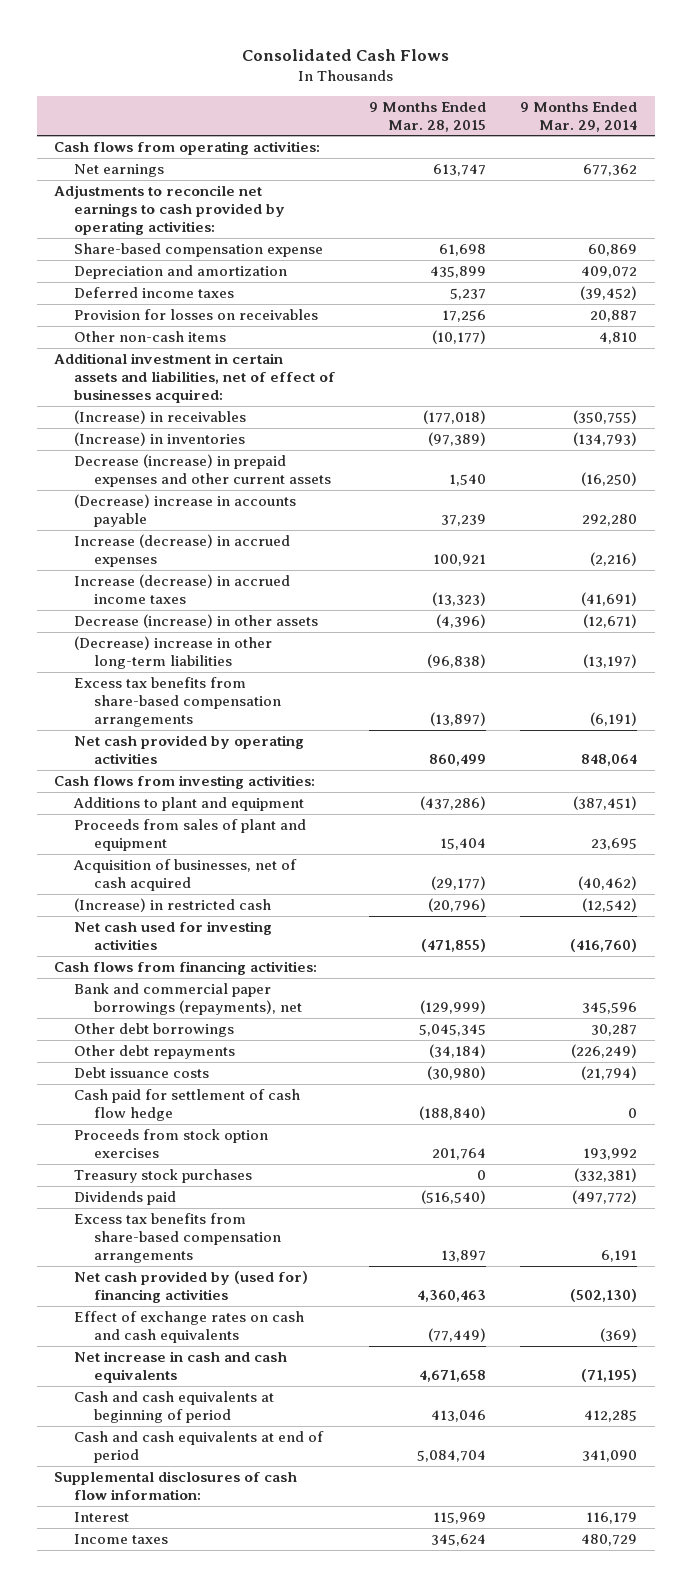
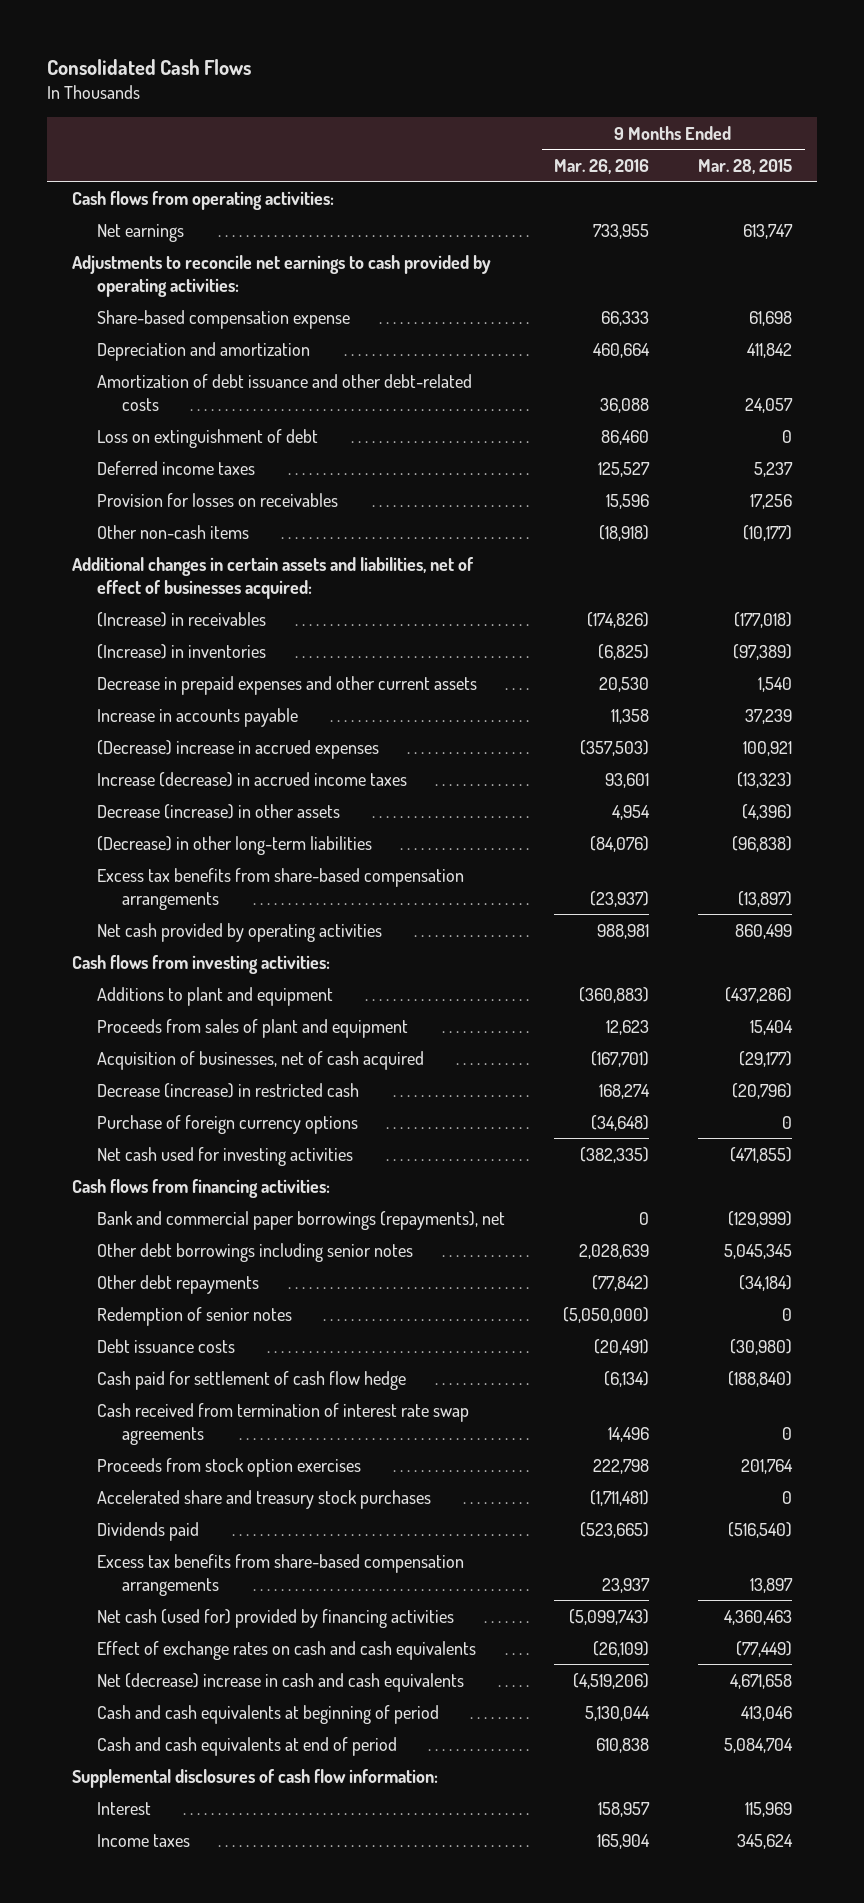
- | 9 Months Ended Mar. 28, 2015 | 9 Months Ended Mar. 29, 2014
+ | 9 Months Ended Mar. 26, 2016 | 9 Months Ended Mar. 28, 2015
- Depreciation and amortization | 435,899 | 409,072
+ Depreciation and amortization | 460,664 | 411,842
+ Amortization of debt issuance and other debt-related costs | 36,088 | 24,057
+ Loss on extinguishment of debt | 86,460 | 0
- Additional investment in certain assets and liabilities, net of effect of businesses acquired:
+ Additional changes in certain assets and liabilities, net of effect of businesses acquired:
- Decrease (increase) in prepaid expenses and other current assets | 1,540 | (16,250)
- (Decrease) increase in accounts payable | 37,239 | 292,280
- Increase (decrease) in accrued expenses | 100,921 | (2,216)
+ Decrease in prepaid expenses and other current assets | 20,530 | 1,540
+ Increase in accounts payable | 11,358 | 37,239
+ (Decrease) increase in accrued expenses | (357,503) | 100,921
- (Decrease) increase in other long-term liabilities | (96,838) | (13,197)
+ (Decrease) in other long-term liabilities | (84,076) | (96,838)
- (Increase) in restricted cash | (20,796) | (12,542)
+ Decrease (increase) in restricted cash | 168,274 | (20,796)
+ Purchase of foreign currency options | (34,648) | 0
- Other debt borrowings | 5,045,345 | 30,287
+ Other debt borrowings including senior notes | 2,028,639 | 5,045,345
+ Redemption of senior notes | (5,050,000) | 0
+ Cash received from termination of interest rate swap agreements | 14,496 | 0
- Treasury stock purchases | 0 | (332,381)
+ Accelerated share and treasury stock purchases | (1,711,481) | 0
- Net cash provided by (used for) financing activities | 4,360,463 | (502,130)
+ Net cash (used for) provided by financing activities | (5,099,743) | 4,360,463
- Net increase in cash and cash equivalents | 4,671,658 | (71,195)
+ Net (decrease) increase in cash and cash equivalents | (4,519,206) | 4,671,658

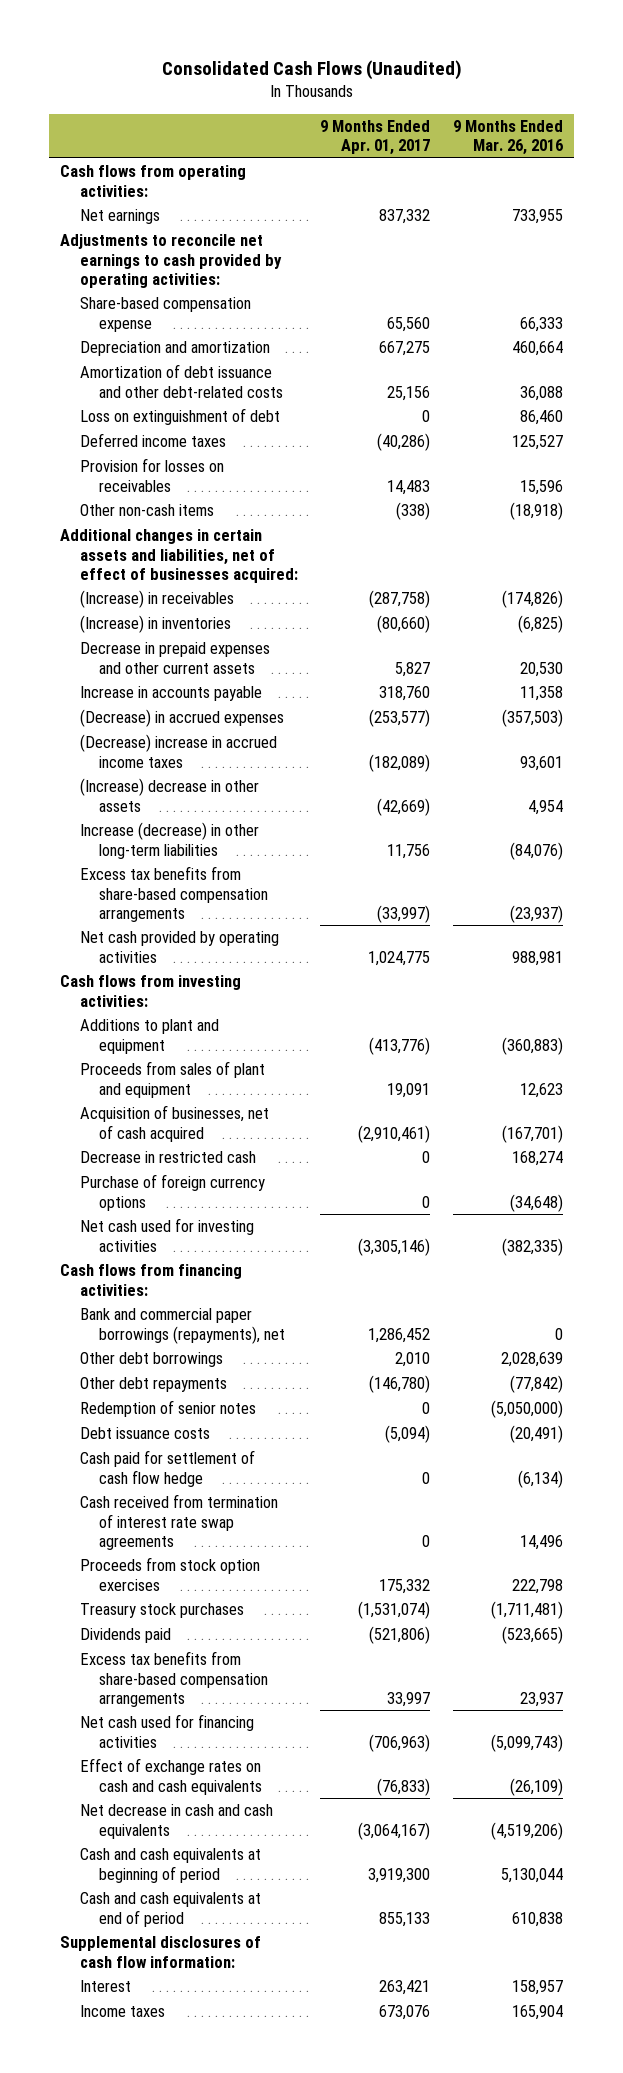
- Consolidated Cash Flows
+ Consolidated Cash Flows (Unaudited)
- | 9 Months Ended Mar. 26, 2016 | 9 Months Ended Mar. 28, 2015
+ | 9 Months Ended Apr. 01, 2017 | 9 Months Ended Mar. 26, 2016
- (Decrease) increase in accrued expenses | (357,503) | 100,921
- Increase (decrease) in accrued income taxes | 93,601 | (13,323)
- Decrease (increase) in other assets | 4,954 | (4,396)
- (Decrease) in other long-term liabilities | (84,076) | (96,838)
+ (Decrease) in accrued expenses | (253,577) | (357,503)
+ (Decrease) increase in accrued income taxes | (182,089) | 93,601
+ (Increase) decrease in other assets | (42,669) | 4,954
+ Increase (decrease) in other long-term liabilities | 11,756 | (84,076)
- Decrease (increase) in restricted cash | 168,274 | (20,796)
+ Decrease in restricted cash | 0 | 168,274
- Other debt borrowings including senior notes | 2,028,639 | 5,045,345
+ Other debt borrowings | 2,010 | 2,028,639
- Accelerated share and treasury stock purchases | (1,711,481) | 0
+ Treasury stock purchases | (1,531,074) | (1,711,481)
- Net cash (used for) provided by financing activities | (5,099,743) | 4,360,463
+ Net cash used for financing activities | (706,963) | (5,099,743)
- Net (decrease) increase in cash and cash equivalents | (4,519,206) | 4,671,658
+ Net decrease in cash and cash equivalents | (3,064,167) | (4,519,206)

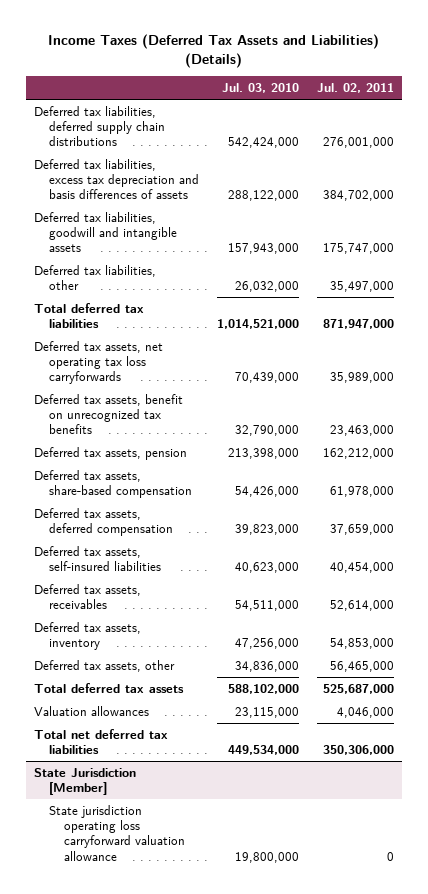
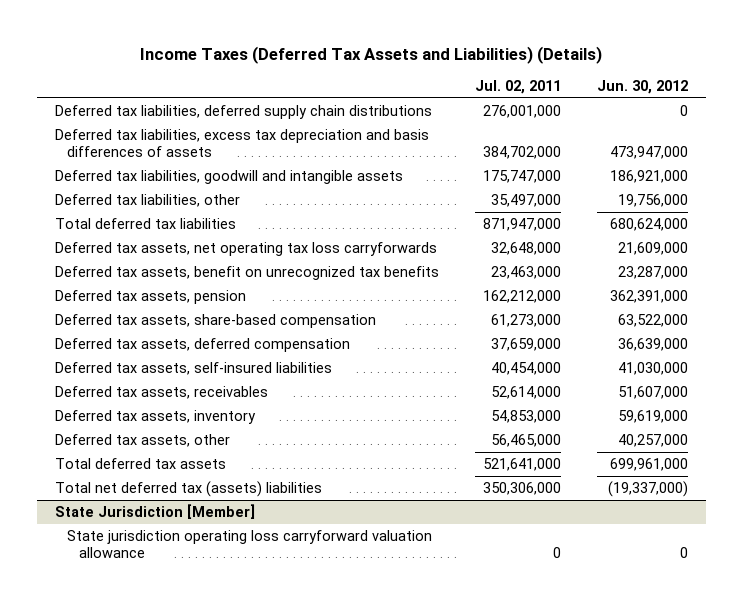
- | Jul. 03, 2010 | Jul. 02, 2011
+ | Jul. 02, 2011 | Jun. 30, 2012
- Deferred tax assets, net operating tax loss carryforwards | 70,439,000 | 35,989,000
+ Deferred tax assets, net operating tax loss carryforwards | 32,648,000 | 21,609,000
- Deferred tax assets, share-based compensation | 54,426,000 | 61,978,000
+ Deferred tax assets, share-based compensation | 61,273,000 | 63,522,000
- Total deferred tax assets | 588,102,000 | 525,687,000
- Valuation allowances | 23,115,000 | 4,046,000
- Total net deferred tax liabilities | 449,534,000 | 350,306,000
+ Total deferred tax assets | 521,641,000 | 699,961,000
+ Total net deferred tax (assets) liabilities | 350,306,000 | (19,337,000)

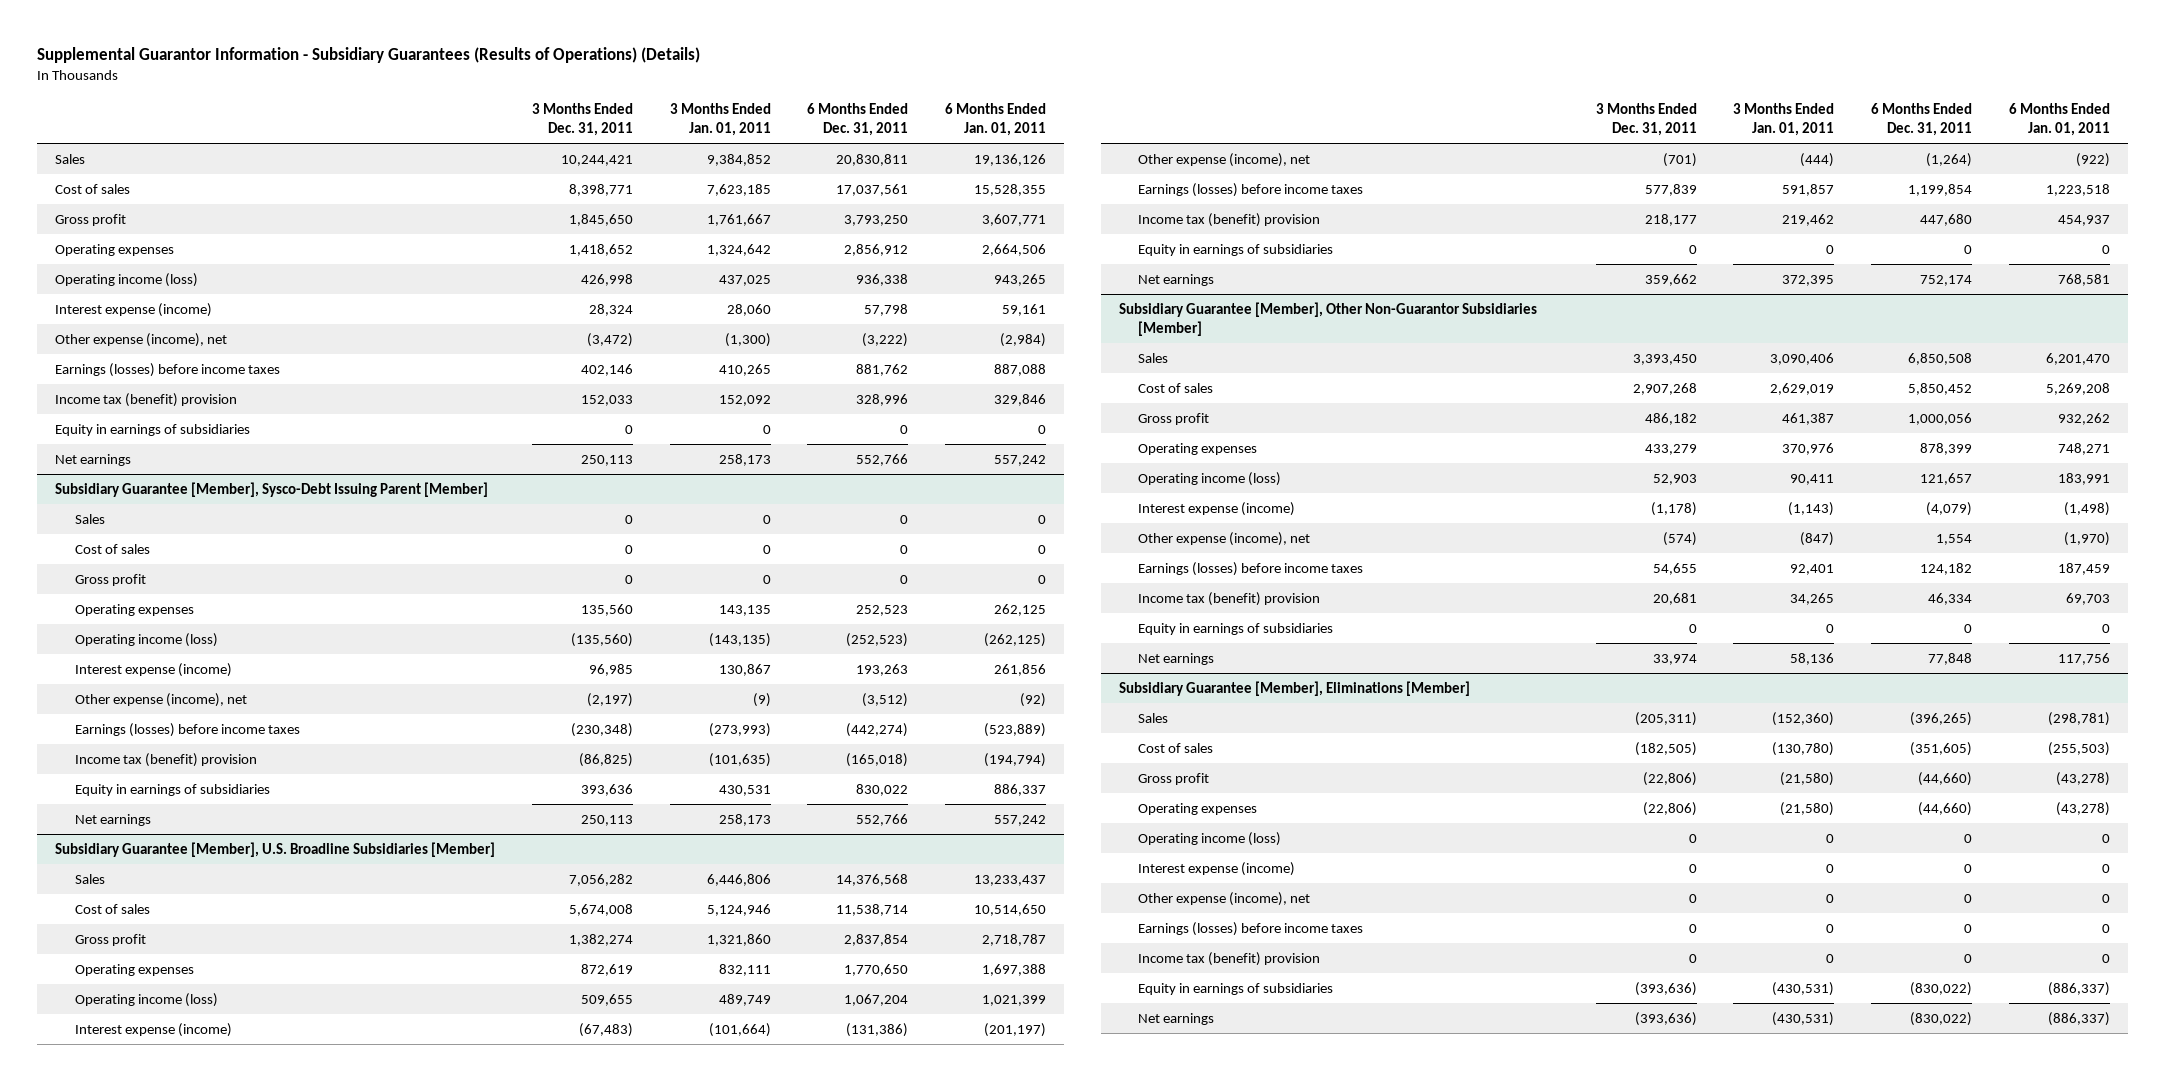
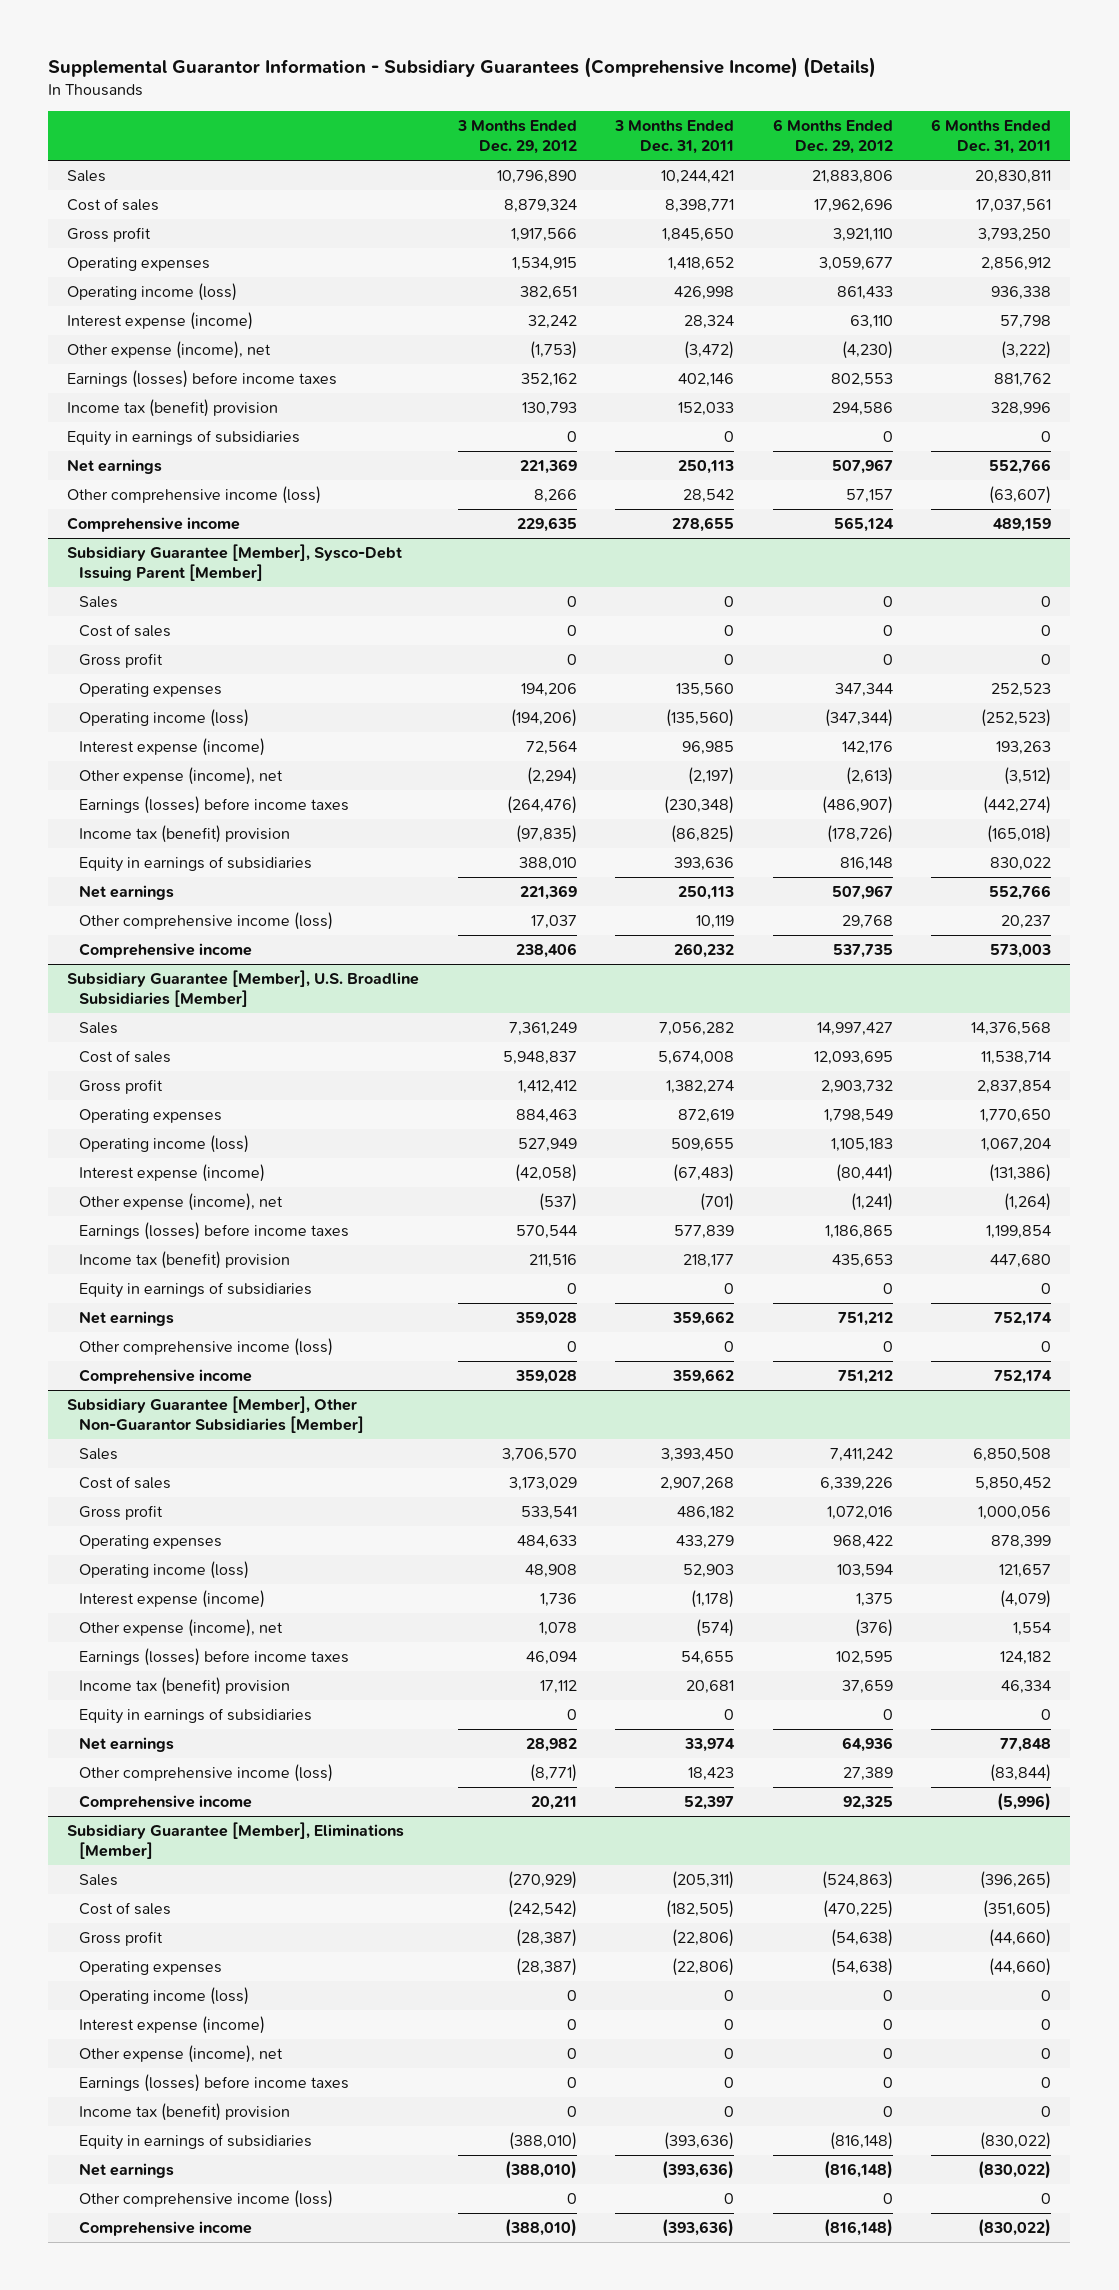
- Supplemental Guarantor Information - Subsidiary Guarantees (Results of Operations) (Details)
+ Supplemental Guarantor Information - Subsidiary Guarantees (Comprehensive Income) (Details)
- | 3 Months Ended Dec. 31, 2011 | 3 Months Ended Jan. 01, 2011 | 6 Months Ended Dec. 31, 2011 | 6 Months Ended Jan. 01, 2011
+ | 3 Months Ended Dec. 29, 2012 | 3 Months Ended Dec. 31, 2011 | 6 Months Ended Dec. 29, 2012 | 6 Months Ended Dec. 31, 2011
+ Other comprehensive income (loss) | 8,266 | 28,542 | 57,157 | (63,607)
+ Comprehensive income | 229,635 | 278,655 | 565,124 | 489,159
@ Subsidiary Guarantee [Member], Sysco-Debt Issuing Parent [Member]
+ Other comprehensive income (loss) | 17,037 | 10,119 | 29,768 | 20,237
+ Comprehensive income | 238,406 | 260,232 | 537,735 | 573,003
@ Subsidiary Guarantee [Member], U.S. Broadline Subsidiaries [Member]
+ Other comprehensive income (loss) | 0 | 0 | 0 | 0
+ Comprehensive income | 359,028 | 359,662 | 751,212 | 752,174
@ Subsidiary Guarantee [Member], Other Non-Guarantor Subsidiaries [Member]
+ Other comprehensive income (loss) | (8,771) | 18,423 | 27,389 | (83,844)
+ Comprehensive income | 20,211 | 52,397 | 92,325 | (5,996)
@ Subsidiary Guarantee [Member], Eliminations [Member]
+ Other comprehensive income (loss) | 0 | 0 | 0 | 0
+ Comprehensive income | (388,010) | (393,636) | (816,148) | (830,022)

